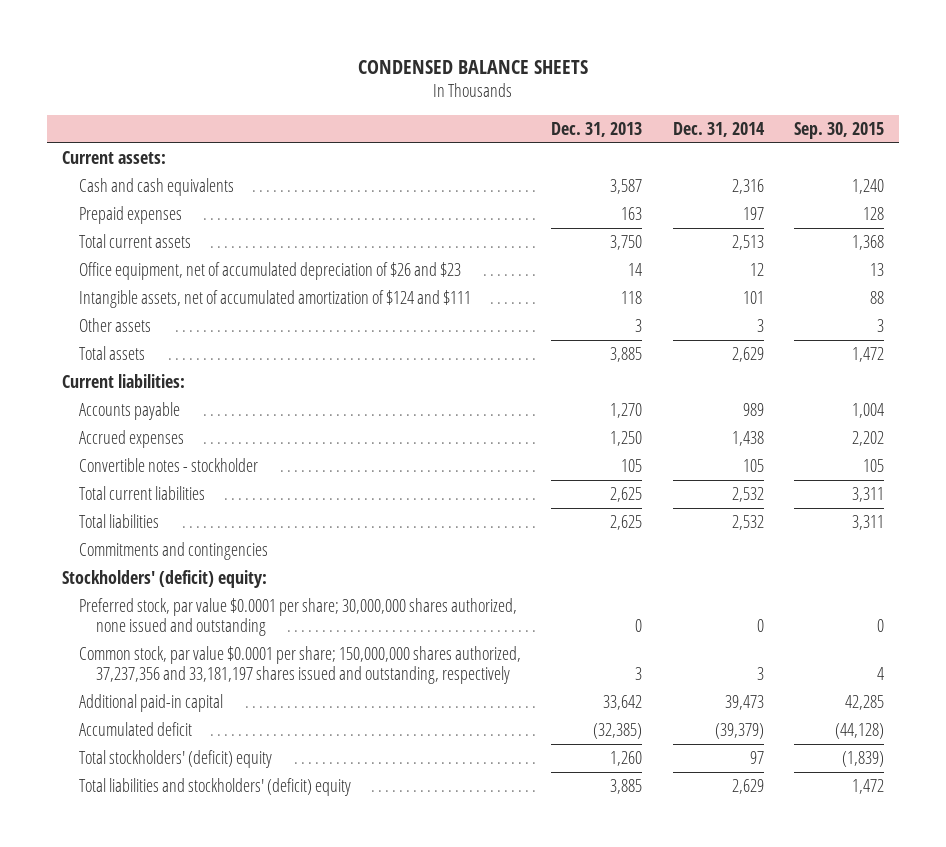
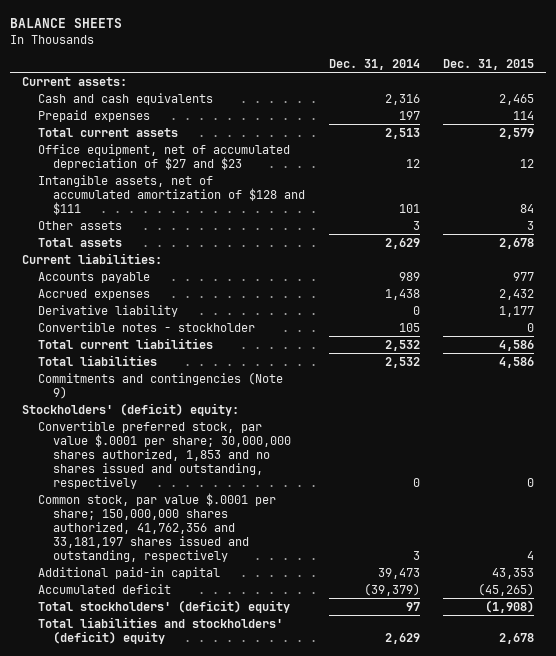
- CONDENSED BALANCE SHEETS
+ BALANCE SHEETS
- | Dec. 31, 2013 | Dec. 31, 2014 | Sep. 30, 2015
+ | Dec. 31, 2014 | Dec. 31, 2015
- Office equipment, net of accumulated depreciation of $26 and $23 | 14 | 12 | 13
- Intangible assets, net of accumulated amortization of $124 and $111 | 118 | 101 | 88
+ Office equipment, net of accumulated depreciation of $27 and $23 | 12 | 12
+ Intangible assets, net of accumulated amortization of $128 and $111 | 101 | 84
+ Derivative liability | 0 | 1,177
- Commitments and contingencies
+ Commitments and contingencies (Note 9)
- Preferred stock, par value $0.0001 per share; 30,000,000 shares authorized, none issued and outstanding | 0 | 0 | 0
- Common stock, par value $0.0001 per share; 150,000,000 shares authorized, 37,237,356 and 33,181,197 shares issued and outstanding, respectively | 3 | 3 | 4
+ Convertible preferred stock, par value $.0001 per share; 30,000,000 shares authorized, 1,853 and no shares issued and outstanding, respectively | 0 | 0
+ Common stock, par value $.0001 per share; 150,000,000 shares authorized, 41,762,356 and 33,181,197 shares issued and outstanding, respectively | 3 | 4

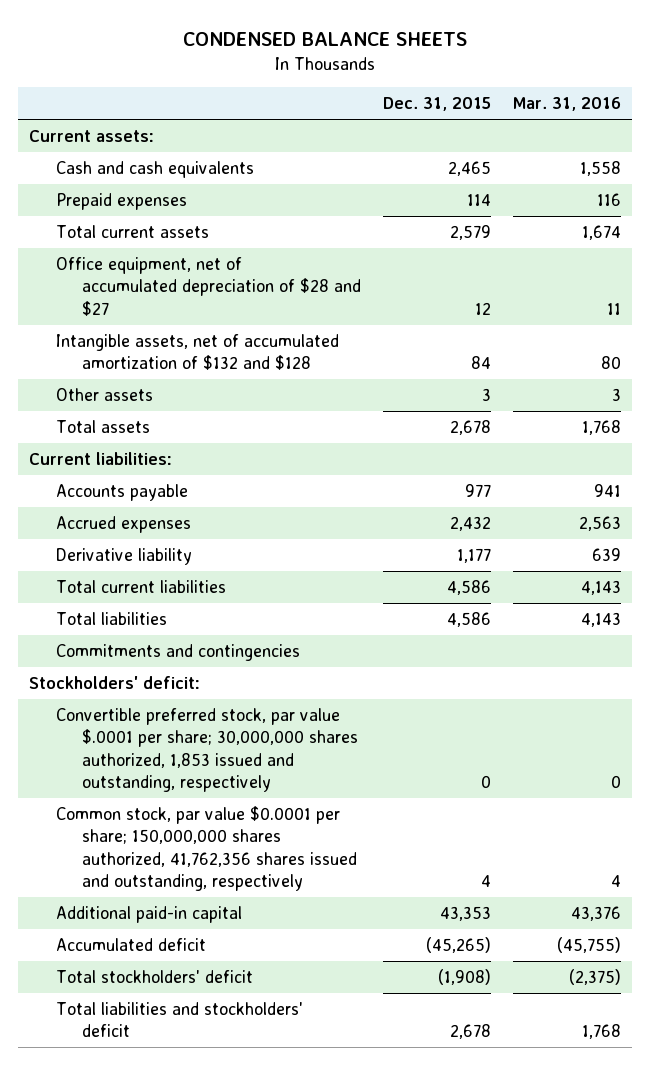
- BALANCE SHEETS
+ CONDENSED BALANCE SHEETS
- | Dec. 31, 2014 | Dec. 31, 2015
+ | Dec. 31, 2015 | Mar. 31, 2016
- Office equipment, net of accumulated depreciation of $27 and $23 | 12 | 12
- Intangible assets, net of accumulated amortization of $128 and $111 | 101 | 84
+ Office equipment, net of accumulated depreciation of $28 and $27 | 12 | 11
+ Intangible assets, net of accumulated amortization of $132 and $128 | 84 | 80
- Convertible notes - stockholder | 105 | 0
- Commitments and contingencies (Note 9)
- Stockholders' (deficit) equity:
- Convertible preferred stock, par value $.0001 per share; 30,000,000 shares authorized, 1,853 and no shares issued and outstanding, respectively | 0 | 0
- Common stock, par value $.0001 per share; 150,000,000 shares authorized, 41,762,356 and 33,181,197 shares issued and outstanding, respectively | 3 | 4
+ Commitments and contingencies
+ Stockholders' deficit:
+ Convertible preferred stock, par value $.0001 per share; 30,000,000 shares authorized, 1,853 issued and outstanding, respectively | 0 | 0
+ Common stock, par value $0.0001 per share; 150,000,000 shares authorized, 41,762,356 shares issued and outstanding, respectively | 4 | 4
- Total stockholders' (deficit) equity | 97 | (1,908)
- Total liabilities and stockholders' (deficit) equity | 2,629 | 2,678
+ Total stockholders' deficit | (1,908) | (2,375)
+ Total liabilities and stockholders' deficit | 2,678 | 1,768

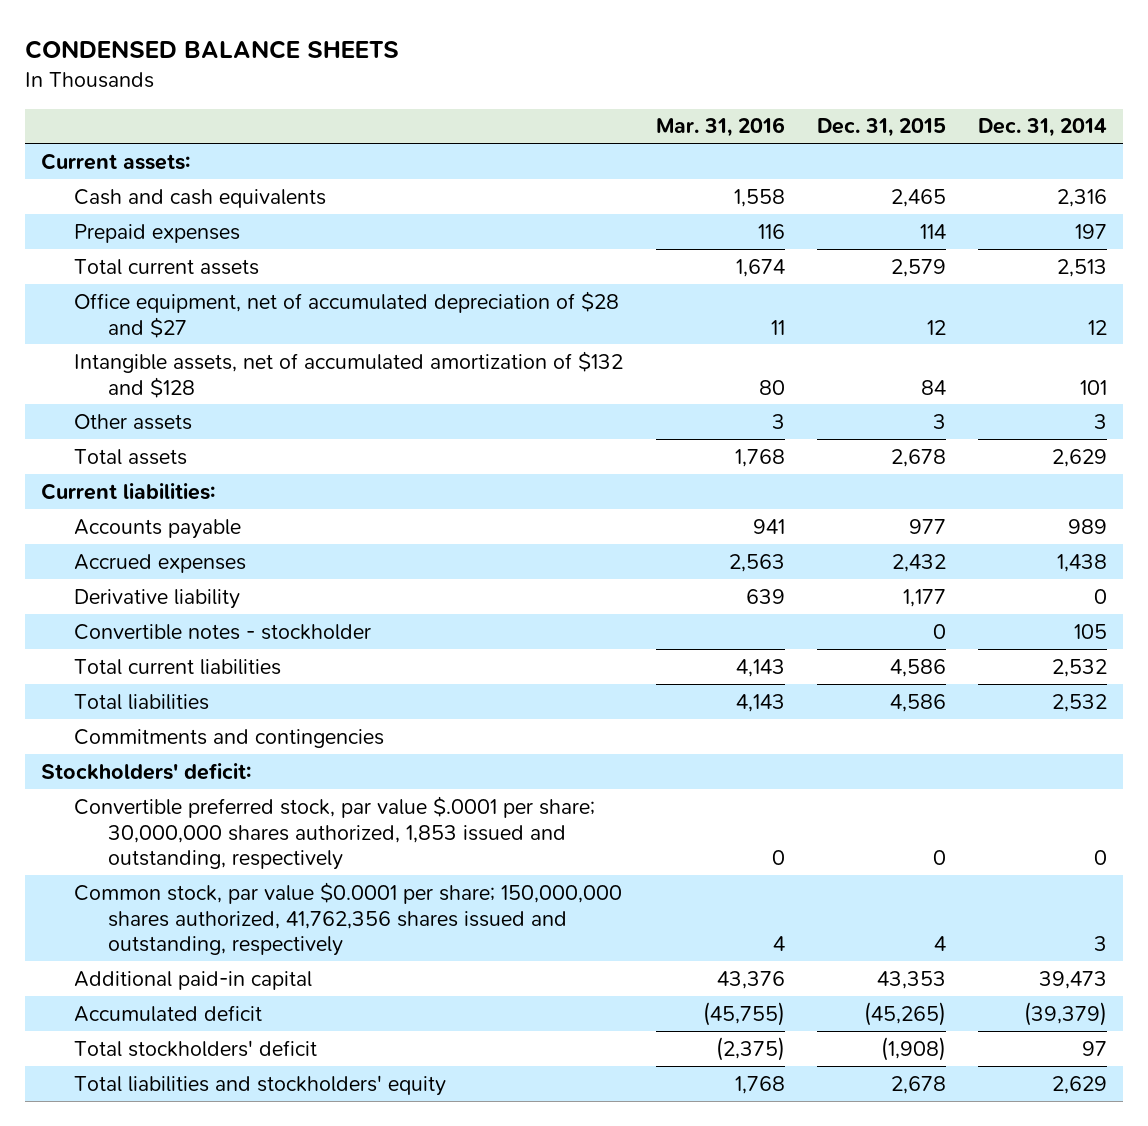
- | Dec. 31, 2015 | Mar. 31, 2016
+ | Mar. 31, 2016 | Dec. 31, 2015 | Dec. 31, 2014
+ Convertible notes - stockholder | | 0 | 105
- Total liabilities and stockholders' deficit | 2,678 | 1,768
+ Total liabilities and stockholders' equity | 1,768 | 2,678 | 2,629

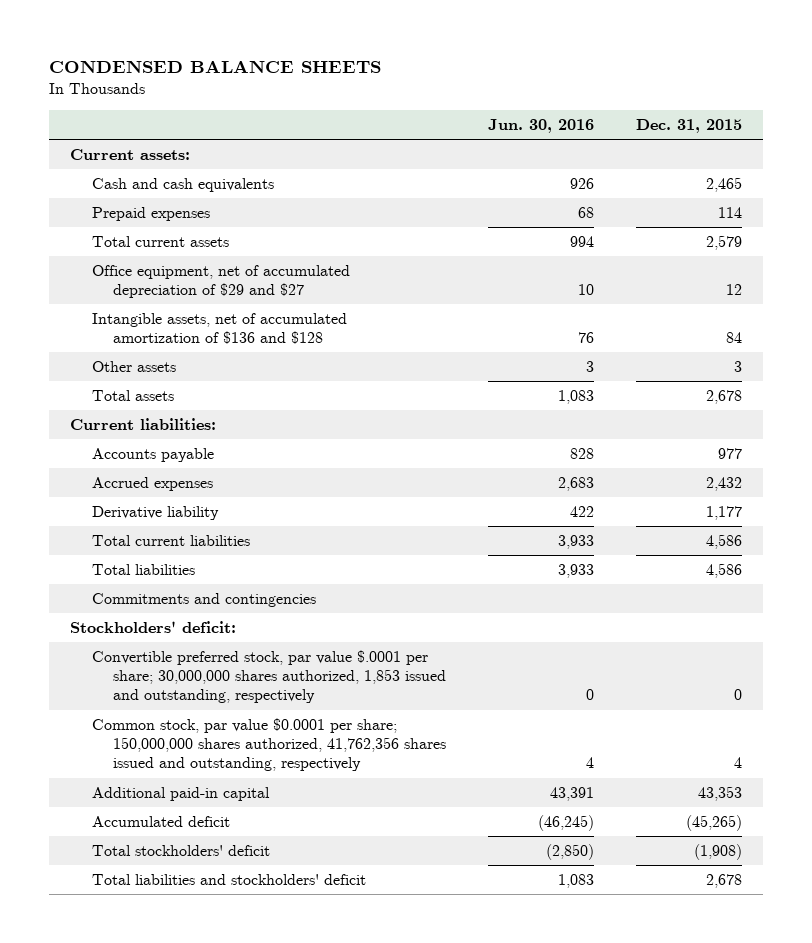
- | Mar. 31, 2016 | Dec. 31, 2015 | Dec. 31, 2014
+ | Jun. 30, 2016 | Dec. 31, 2015
- Office equipment, net of accumulated depreciation of $28 and $27 | 11 | 12 | 12
- Intangible assets, net of accumulated amortization of $132 and $128 | 80 | 84 | 101
+ Office equipment, net of accumulated depreciation of $29 and $27 | 10 | 12
+ Intangible assets, net of accumulated amortization of $136 and $128 | 76 | 84
- Convertible notes - stockholder | | 0 | 105
- Total liabilities and stockholders' equity | 1,768 | 2,678 | 2,629
+ Total liabilities and stockholders' deficit | 1,083 | 2,678

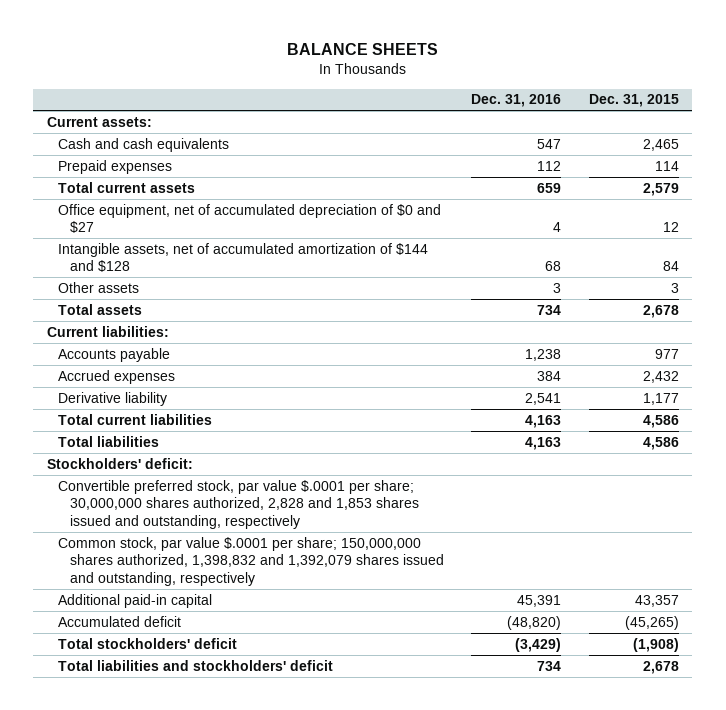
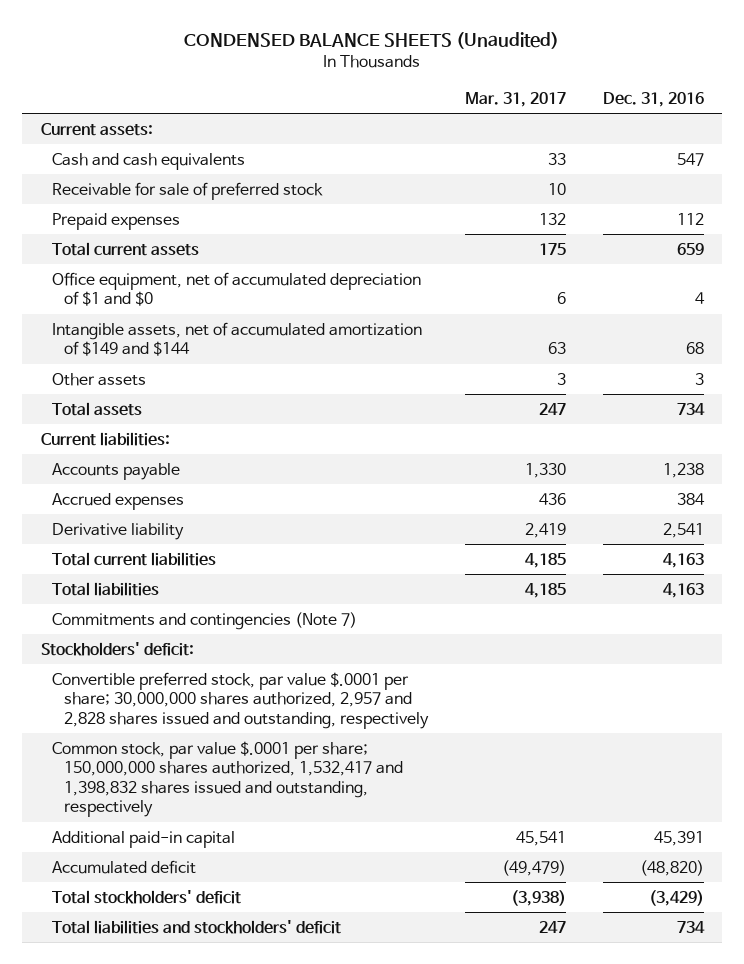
- BALANCE SHEETS
+ CONDENSED BALANCE SHEETS (Unaudited)
- | Dec. 31, 2016 | Dec. 31, 2015
+ | Mar. 31, 2017 | Dec. 31, 2016
+ Receivable for sale of preferred stock | 10 |
- Office equipment, net of accumulated depreciation of $0 and $27 | 4 | 12
- Intangible assets, net of accumulated amortization of $144 and $128 | 68 | 84
+ Office equipment, net of accumulated depreciation of $1 and $0 | 6 | 4
+ Intangible assets, net of accumulated amortization of $149 and $144 | 63 | 68
+ Commitments and contingencies (Note 7)
- Convertible preferred stock, par value $.0001 per share; 30,000,000 shares authorized, 2,828 and 1,853 shares issued and outstanding, respectively
- Common stock, par value $.0001 per share; 150,000,000 shares authorized, 1,398,832 and 1,392,079 shares issued and outstanding, respectively
+ Convertible preferred stock, par value $.0001 per share; 30,000,000 shares authorized, 2,957 and 2,828 shares issued and outstanding, respectively
+ Common stock, par value $.0001 per share; 150,000,000 shares authorized, 1,532,417 and 1,398,832 shares issued and outstanding, respectively

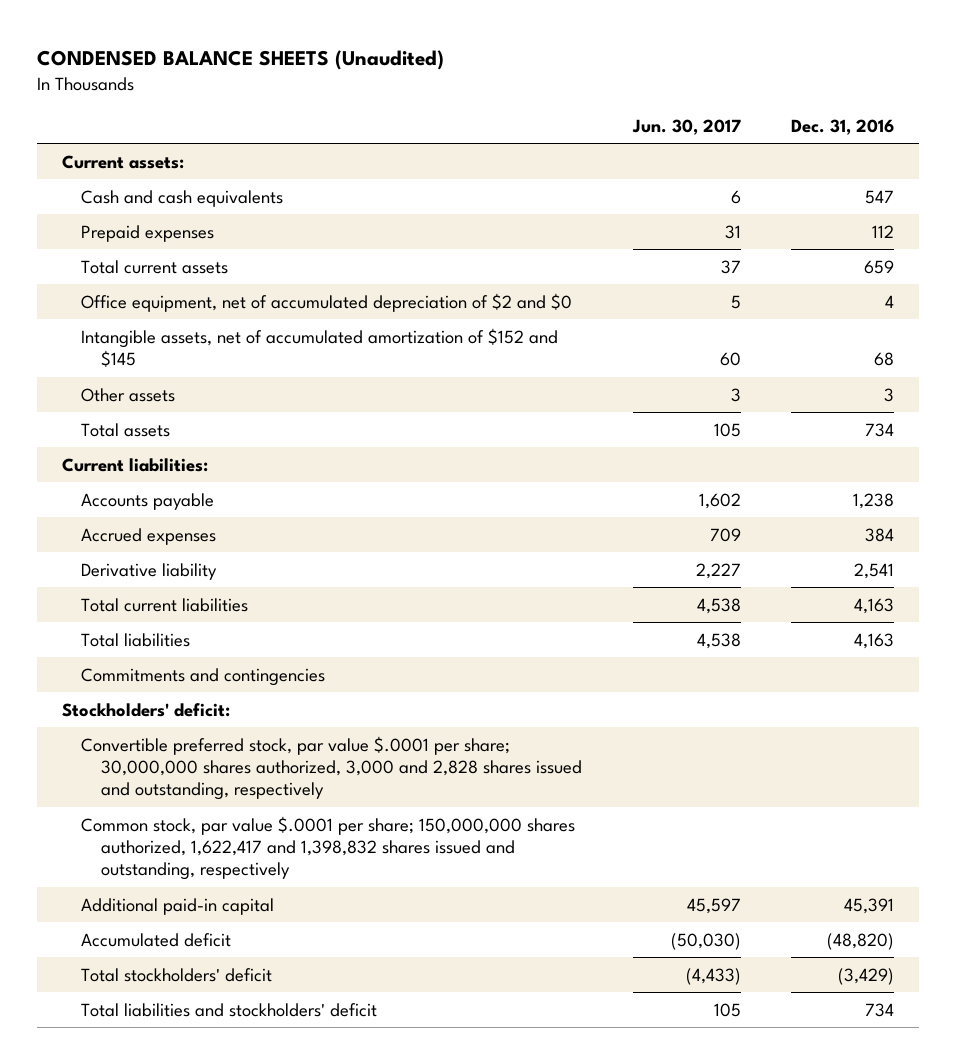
- | Mar. 31, 2017 | Dec. 31, 2016
+ | Jun. 30, 2017 | Dec. 31, 2016
- Receivable for sale of preferred stock | 10 |
- Office equipment, net of accumulated depreciation of $1 and $0 | 6 | 4
- Intangible assets, net of accumulated amortization of $149 and $144 | 63 | 68
+ Office equipment, net of accumulated depreciation of $2 and $0 | 5 | 4
+ Intangible assets, net of accumulated amortization of $152 and $145 | 60 | 68
- Commitments and contingencies (Note 7)
+ Commitments and contingencies
- Convertible preferred stock, par value $.0001 per share; 30,000,000 shares authorized, 2,957 and 2,828 shares issued and outstanding, respectively
- Common stock, par value $.0001 per share; 150,000,000 shares authorized, 1,532,417 and 1,398,832 shares issued and outstanding, respectively
+ Convertible preferred stock, par value $.0001 per share; 30,000,000 shares authorized, 3,000 and 2,828 shares issued and outstanding, respectively
+ Common stock, par value $.0001 per share; 150,000,000 shares authorized, 1,622,417 and 1,398,832 shares issued and outstanding, respectively

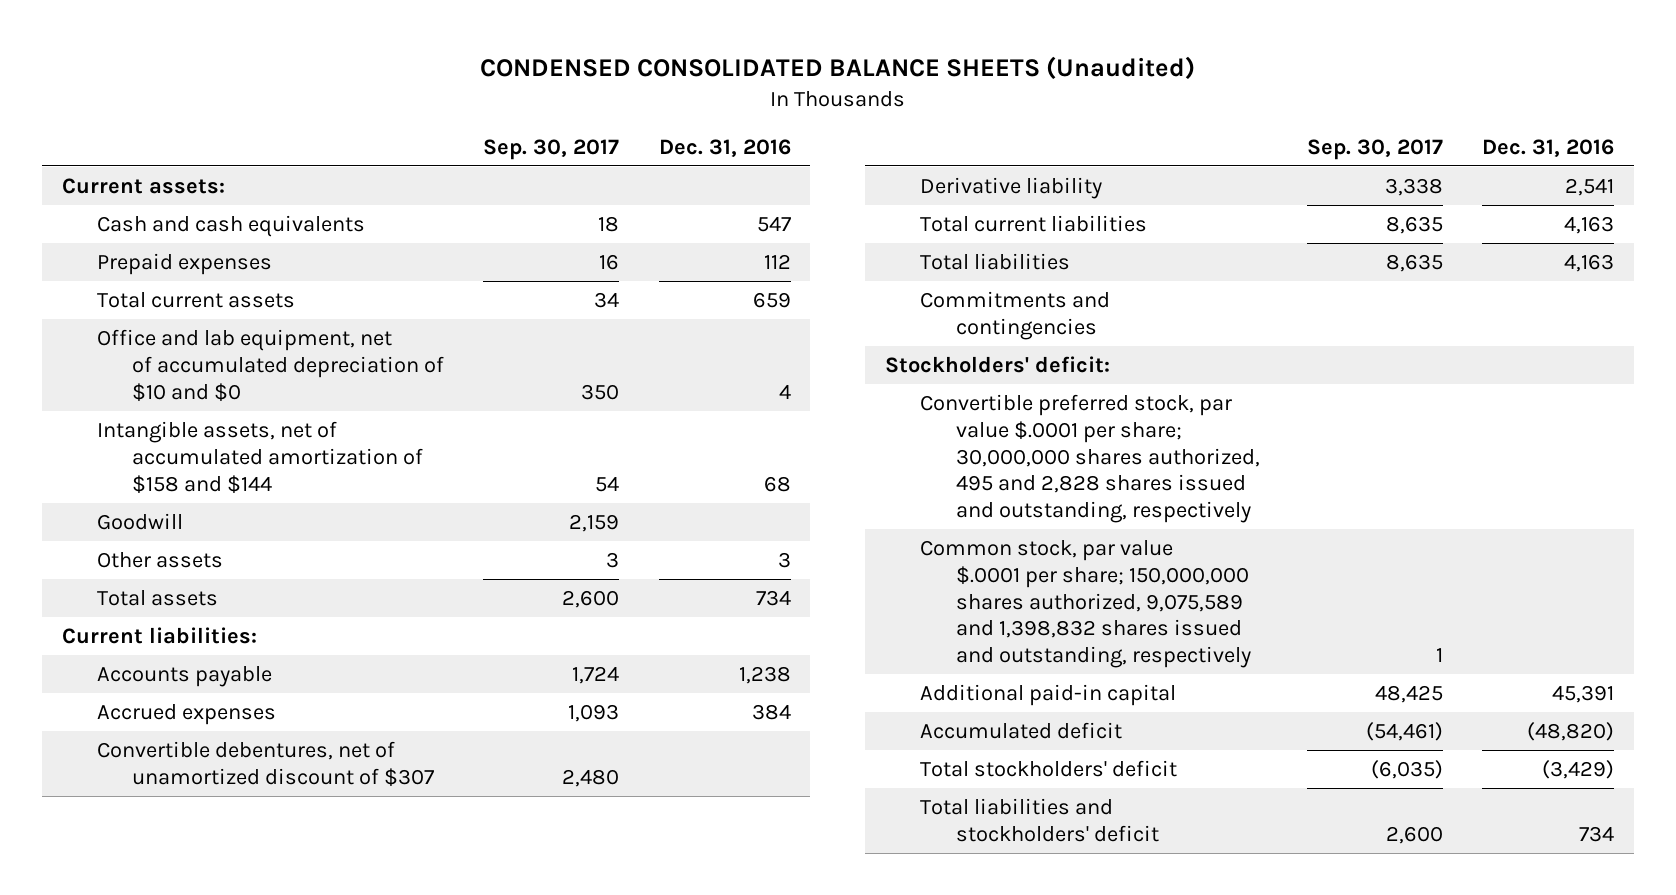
- CONDENSED BALANCE SHEETS (Unaudited)
+ CONDENSED CONSOLIDATED BALANCE SHEETS (Unaudited)
- | Jun. 30, 2017 | Dec. 31, 2016
+ | Sep. 30, 2017 | Dec. 31, 2016
- Office equipment, net of accumulated depreciation of $2 and $0 | 5 | 4
- Intangible assets, net of accumulated amortization of $152 and $145 | 60 | 68
+ Office and lab equipment, net of accumulated depreciation of $10 and $0 | 350 | 4
+ Intangible assets, net of accumulated amortization of $158 and $144 | 54 | 68
+ Goodwill | 2,159 |
+ Convertible debentures, net of unamortized discount of $307 | 2,480 |
- Convertible preferred stock, par value $.0001 per share; 30,000,000 shares authorized, 3,000 and 2,828 shares issued and outstanding, respectively
- Common stock, par value $.0001 per share; 150,000,000 shares authorized, 1,622,417 and 1,398,832 shares issued and outstanding, respectively
+ Convertible preferred stock, par value $.0001 per share; 30,000,000 shares authorized, 495 and 2,828 shares issued and outstanding, respectively
+ Common stock, par value $.0001 per share; 150,000,000 shares authorized, 9,075,589 and 1,398,832 shares issued and outstanding, respectively | 1 |

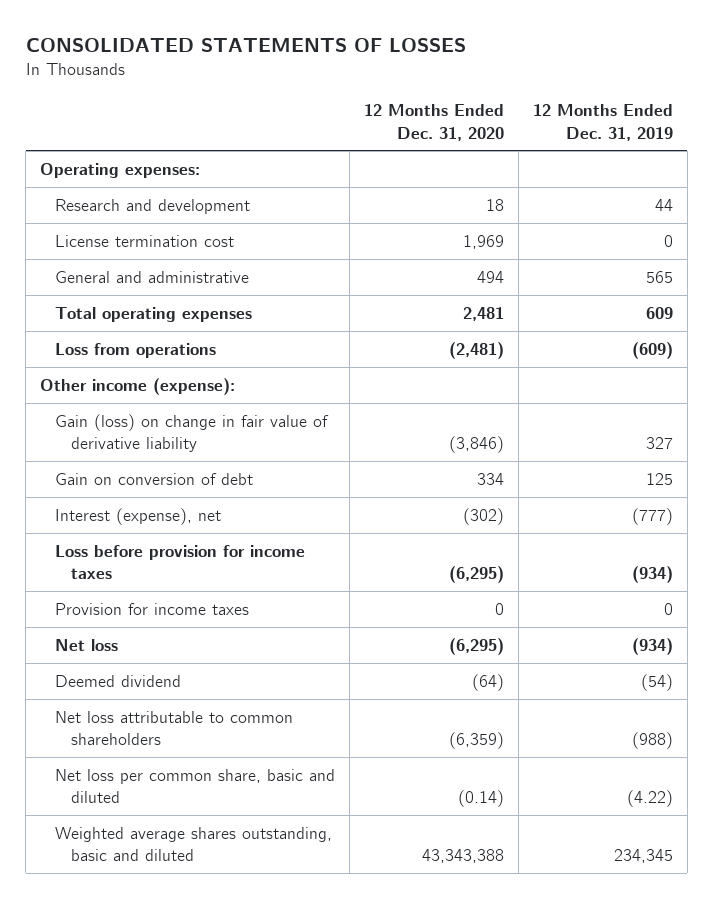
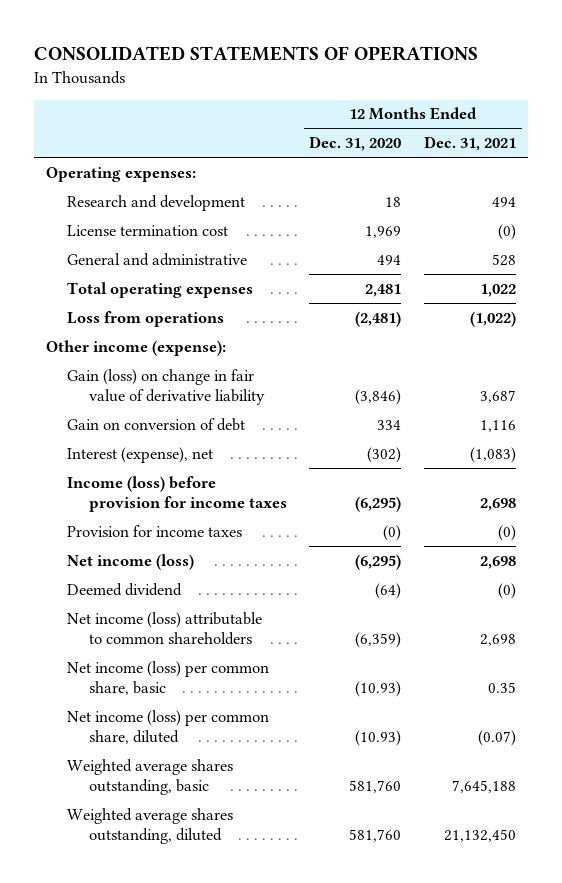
- CONSOLIDATED STATEMENTS OF LOSSES
+ CONSOLIDATED STATEMENTS OF OPERATIONS
- | 12 Months Ended Dec. 31, 2020 | 12 Months Ended Dec. 31, 2019
+ | 12 Months Ended Dec. 31, 2020 | 12 Months Ended Dec. 31, 2021
- Loss before provision for income taxes | (6,295) | (934)
- Provision for income taxes | 0 | 0
- Net loss | (6,295) | (934)
+ Income (loss) before provision for income taxes | (6,295) | 2,698
+ Provision for income taxes | (0) | (0)
+ Net income (loss) | (6,295) | 2,698
- Net loss attributable to common shareholders | (6,359) | (988)
- Net loss per common share, basic and diluted | (0.14) | (4.22)
- Weighted average shares outstanding, basic and diluted | 43,343,388 | 234,345
+ Net income (loss) attributable to common shareholders | (6,359) | 2,698
+ Net income (loss) per common share, basic | (10.93) | 0.35
+ Net income (loss) per common share, diluted | (10.93) | (0.07)
+ Weighted average shares outstanding, basic | 581,760 | 7,645,188
+ Weighted average shares outstanding, diluted | 581,760 | 21,132,450

